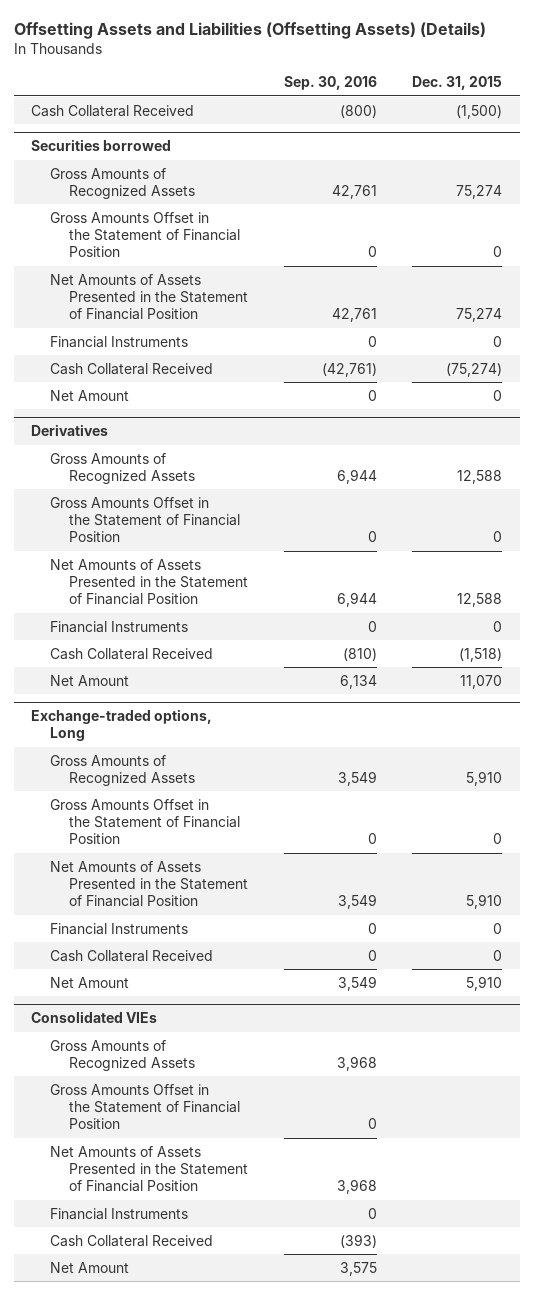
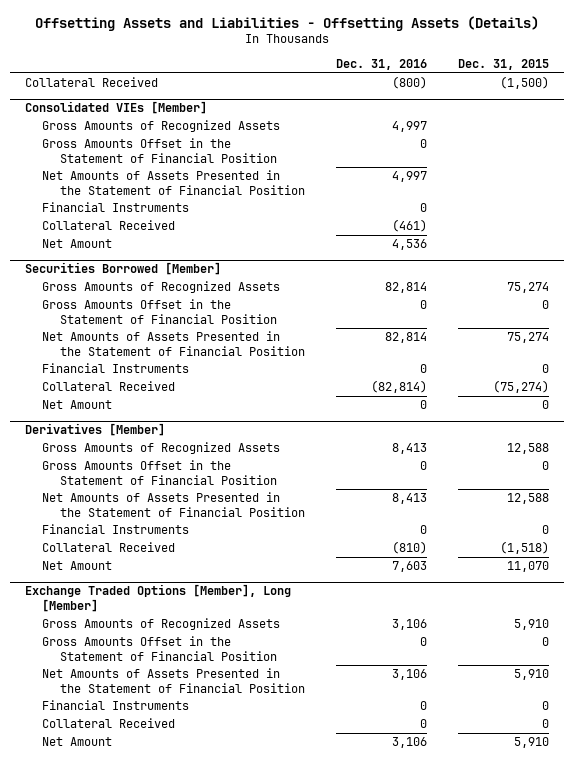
- Offsetting Assets and Liabilities (Offsetting Assets) (Details)
+ Offsetting Assets and Liabilities - Offsetting Assets (Details)
- | Sep. 30, 2016 | Dec. 31, 2015
+ | Dec. 31, 2016 | Dec. 31, 2015
- Cash Collateral Received | (800) | (1,500)
- Securities borrowed
+ Collateral Received | (800) | (1,500)
+ Consolidated VIEs [Member]
+ Gross Amounts of Recognized Assets | 4,997 |
+ Gross Amounts Offset in the Statement of Financial Position | 0 |
+ Net Amounts of Assets Presented in the Statement of Financial Position | 4,997 |
+ Financial Instruments | 0 |
+ Collateral Received | (461) |
+ Net Amount | 4,536 |
+ Securities Borrowed [Member]
- Cash Collateral Received | (42,761) | (75,274)
+ Collateral Received | (82,814) | (75,274)
- Derivatives
+ Derivatives [Member]
- Cash Collateral Received | (810) | (1,518)
+ Collateral Received | (810) | (1,518)
- Exchange-traded options, Long
+ Exchange Traded Options [Member], Long [Member]
- Cash Collateral Received | 0 | 0
+ Collateral Received | 0 | 0
- Consolidated VIEs
- Gross Amounts of Recognized Assets | 3,968 |
- Gross Amounts Offset in the Statement of Financial Position | 0 |
- Net Amounts of Assets Presented in the Statement of Financial Position | 3,968 |
- Financial Instruments | 0 |
- Cash Collateral Received | (393) |
- Net Amount | 3,575 |

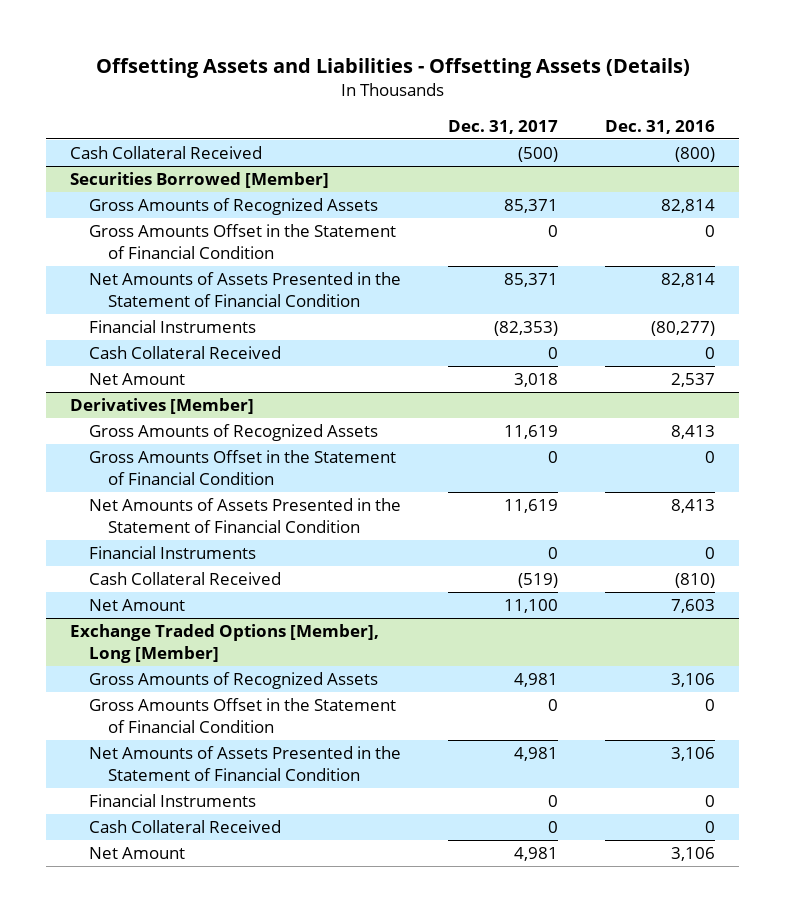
- | Dec. 31, 2016 | Dec. 31, 2015
+ | Dec. 31, 2017 | Dec. 31, 2016
- Collateral Received | (800) | (1,500)
- Consolidated VIEs [Member]
- Gross Amounts of Recognized Assets | 4,997 |
- Gross Amounts Offset in the Statement of Financial Position | 0 |
- Net Amounts of Assets Presented in the Statement of Financial Position | 4,997 |
- Financial Instruments | 0 |
- Collateral Received | (461) |
- Net Amount | 4,536 |
+ Cash Collateral Received | (500) | (800)
@ Securities Borrowed [Member]
- Gross Amounts Offset in the Statement of Financial Position | 0 | 0
- Net Amounts of Assets Presented in the Statement of Financial Position | 82,814 | 75,274
- Financial Instruments | 0 | 0
- Collateral Received | (82,814) | (75,274)
- Net Amount | 0 | 0
+ Gross Amounts Offset in the Statement of Financial Condition | 0 | 0
+ Net Amounts of Assets Presented in the Statement of Financial Condition | 85,371 | 82,814
+ Financial Instruments | (82,353) | (80,277)
+ Cash Collateral Received | 0 | 0
+ Net Amount | 3,018 | 2,537
@ Derivatives [Member]
- Gross Amounts Offset in the Statement of Financial Position | 0 | 0
- Net Amounts of Assets Presented in the Statement of Financial Position | 8,413 | 12,588
+ Gross Amounts Offset in the Statement of Financial Condition | 0 | 0
+ Net Amounts of Assets Presented in the Statement of Financial Condition | 11,619 | 8,413
- Collateral Received | (810) | (1,518)
+ Cash Collateral Received | (519) | (810)
@ Exchange Traded Options [Member], Long [Member]
- Gross Amounts Offset in the Statement of Financial Position | 0 | 0
- Net Amounts of Assets Presented in the Statement of Financial Position | 3,106 | 5,910
+ Gross Amounts Offset in the Statement of Financial Condition | 0 | 0
+ Net Amounts of Assets Presented in the Statement of Financial Condition | 4,981 | 3,106
- Collateral Received | 0 | 0
+ Cash Collateral Received | 0 | 0

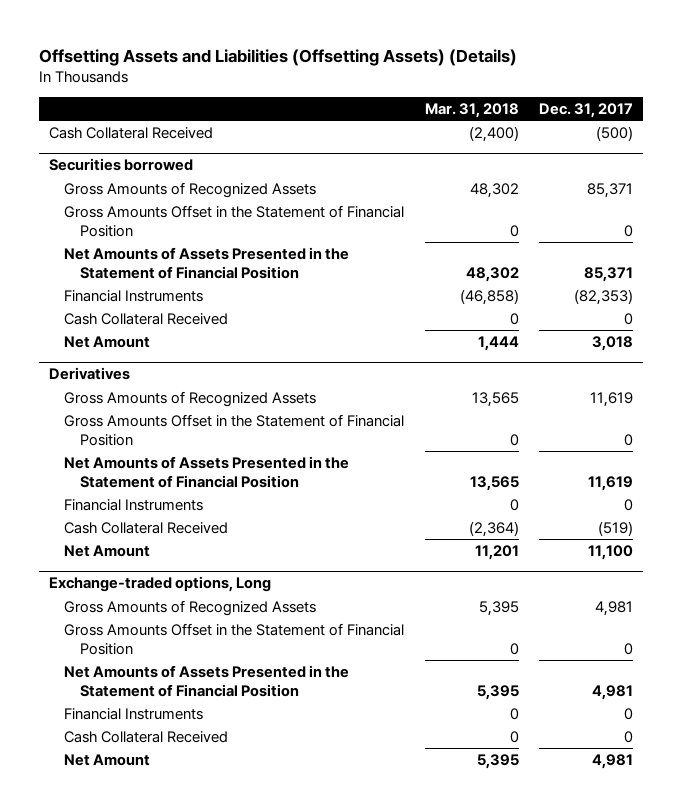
- Offsetting Assets and Liabilities - Offsetting Assets (Details)
+ Offsetting Assets and Liabilities (Offsetting Assets) (Details)
- | Dec. 31, 2017 | Dec. 31, 2016
+ | Mar. 31, 2018 | Dec. 31, 2017
- Securities Borrowed [Member]
+ Securities borrowed
- Gross Amounts Offset in the Statement of Financial Condition | 0 | 0
- Net Amounts of Assets Presented in the Statement of Financial Condition | 85,371 | 82,814
+ Gross Amounts Offset in the Statement of Financial Position | 0 | 0
+ Net Amounts of Assets Presented in the Statement of Financial Position | 48,302 | 85,371
- Derivatives [Member]
+ Derivatives
- Gross Amounts Offset in the Statement of Financial Condition | 0 | 0
- Net Amounts of Assets Presented in the Statement of Financial Condition | 11,619 | 8,413
+ Gross Amounts Offset in the Statement of Financial Position | 0 | 0
+ Net Amounts of Assets Presented in the Statement of Financial Position | 13,565 | 11,619
- Exchange Traded Options [Member], Long [Member]
+ Exchange-traded options, Long
- Gross Amounts Offset in the Statement of Financial Condition | 0 | 0
- Net Amounts of Assets Presented in the Statement of Financial Condition | 4,981 | 3,106
+ Gross Amounts Offset in the Statement of Financial Position | 0 | 0
+ Net Amounts of Assets Presented in the Statement of Financial Position | 5,395 | 4,981

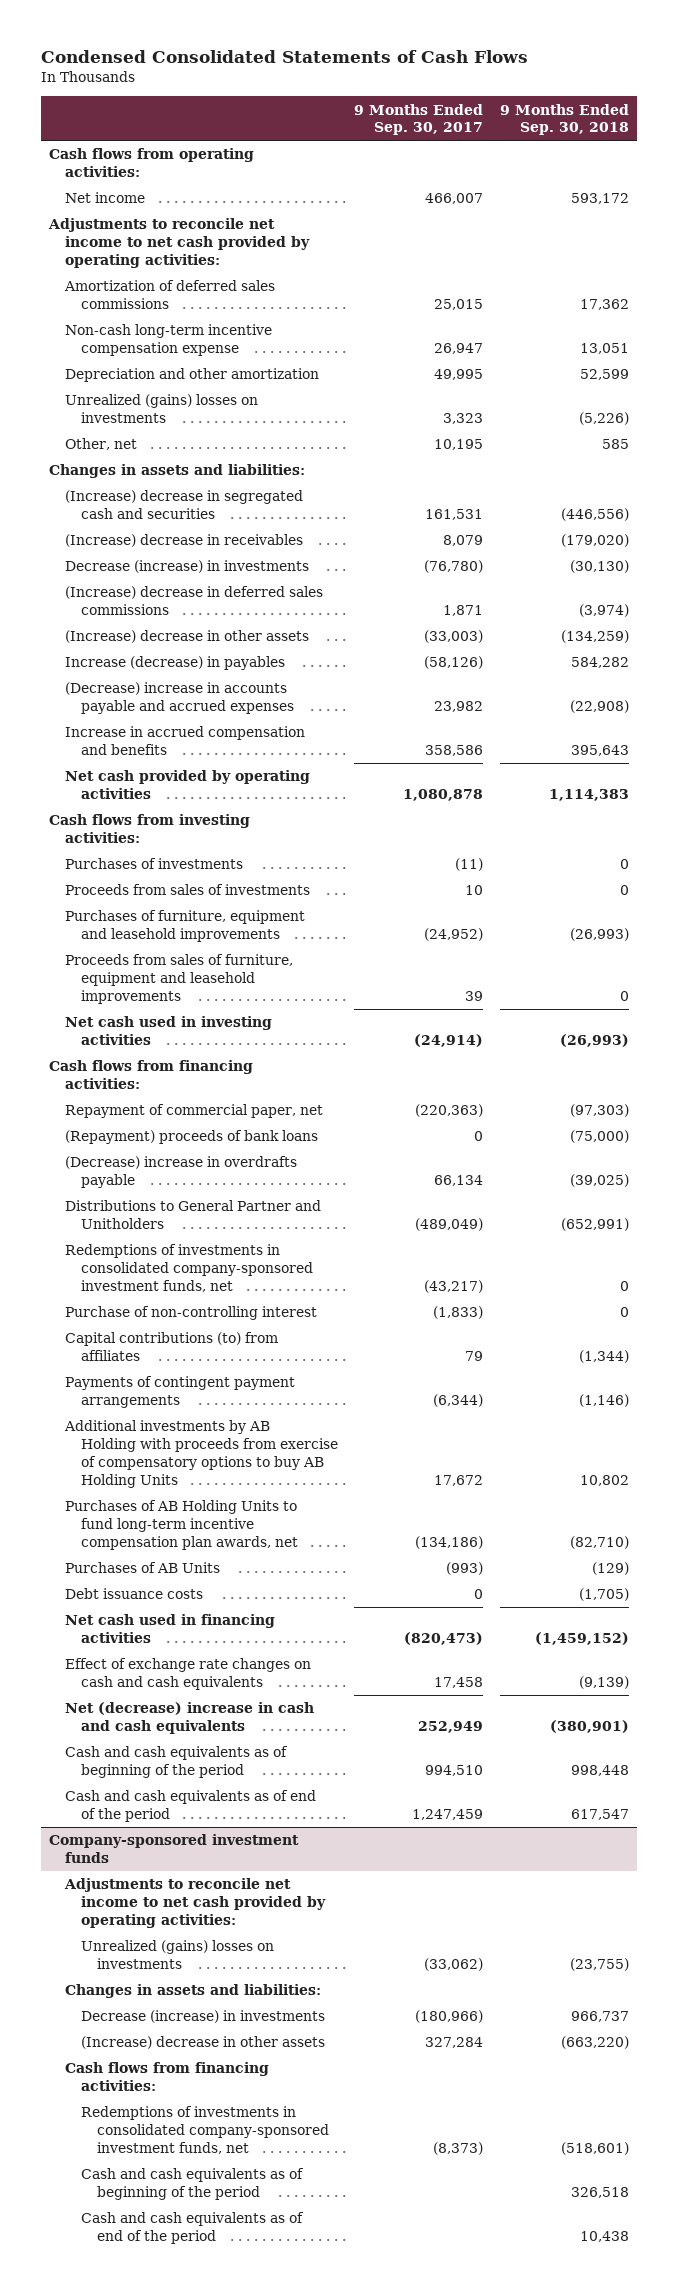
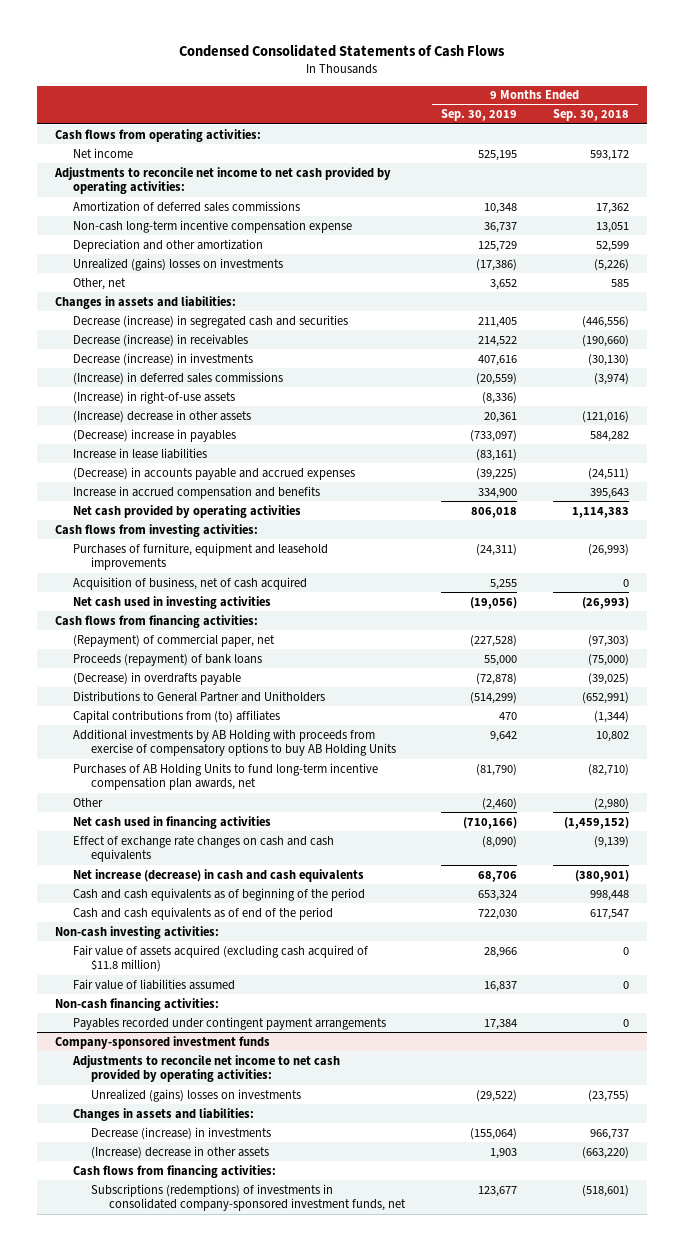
- | 9 Months Ended Sep. 30, 2017 | 9 Months Ended Sep. 30, 2018
+ | 9 Months Ended Sep. 30, 2019 | 9 Months Ended Sep. 30, 2018
- (Increase) decrease in segregated cash and securities | 161,531 | (446,556)
- (Increase) decrease in receivables | 8,079 | (179,020)
+ Decrease (increase) in segregated cash and securities | 211,405 | (446,556)
+ Decrease (increase) in receivables | 214,522 | (190,660)
- (Increase) decrease in deferred sales commissions | 1,871 | (3,974)
- (Increase) decrease in other assets | (33,003) | (134,259)
- Increase (decrease) in payables | (58,126) | 584,282
- (Decrease) increase in accounts payable and accrued expenses | 23,982 | (22,908)
+ (Increase) in deferred sales commissions | (20,559) | (3,974)
+ (Increase) in right-of-use assets | (8,336) |
+ (Increase) decrease in other assets | 20,361 | (121,016)
+ (Decrease) increase in payables | (733,097) | 584,282
+ Increase in lease liabilities | (83,161) |
+ (Decrease) in accounts payable and accrued expenses | (39,225) | (24,511)
- Purchases of investments | (11) | 0
- Proceeds from sales of investments | 10 | 0
- Proceeds from sales of furniture, equipment and leasehold improvements | 39 | 0
+ Acquisition of business, net of cash acquired | 5,255 | 0
- Repayment of commercial paper, net | (220,363) | (97,303)
- (Repayment) proceeds of bank loans | 0 | (75,000)
- (Decrease) increase in overdrafts payable | 66,134 | (39,025)
+ (Repayment) of commercial paper, net | (227,528) | (97,303)
+ Proceeds (repayment) of bank loans | 55,000 | (75,000)
+ (Decrease) in overdrafts payable | (72,878) | (39,025)
- Redemptions of investments in consolidated company-sponsored investment funds, net | (43,217) | 0
- Purchase of non-controlling interest | (1,833) | 0
- Capital contributions (to) from affiliates | 79 | (1,344)
- Payments of contingent payment arrangements | (6,344) | (1,146)
+ Capital contributions from (to) affiliates | 470 | (1,344)
- Purchases of AB Units | (993) | (129)
- Debt issuance costs | 0 | (1,705)
+ Other | (2,460) | (2,980)
- Net (decrease) increase in cash and cash equivalents | 252,949 | (380,901)
+ Net increase (decrease) in cash and cash equivalents | 68,706 | (380,901)
+ Non-cash investing activities:
+ Fair value of assets acquired (excluding cash acquired of $11.8 million) | 28,966 | 0
+ Fair value of liabilities assumed | 16,837 | 0
+ Non-cash financing activities:
+ Payables recorded under contingent payment arrangements | 17,384 | 0
@ Company-sponsored investment funds
- Redemptions of investments in consolidated company-sponsored investment funds, net | (8,373) | (518,601)
- Cash and cash equivalents as of beginning of the period | | 326,518
- Cash and cash equivalents as of end of the period | | 10,438
+ Subscriptions (redemptions) of investments in consolidated company-sponsored investment funds, net | 123,677 | (518,601)

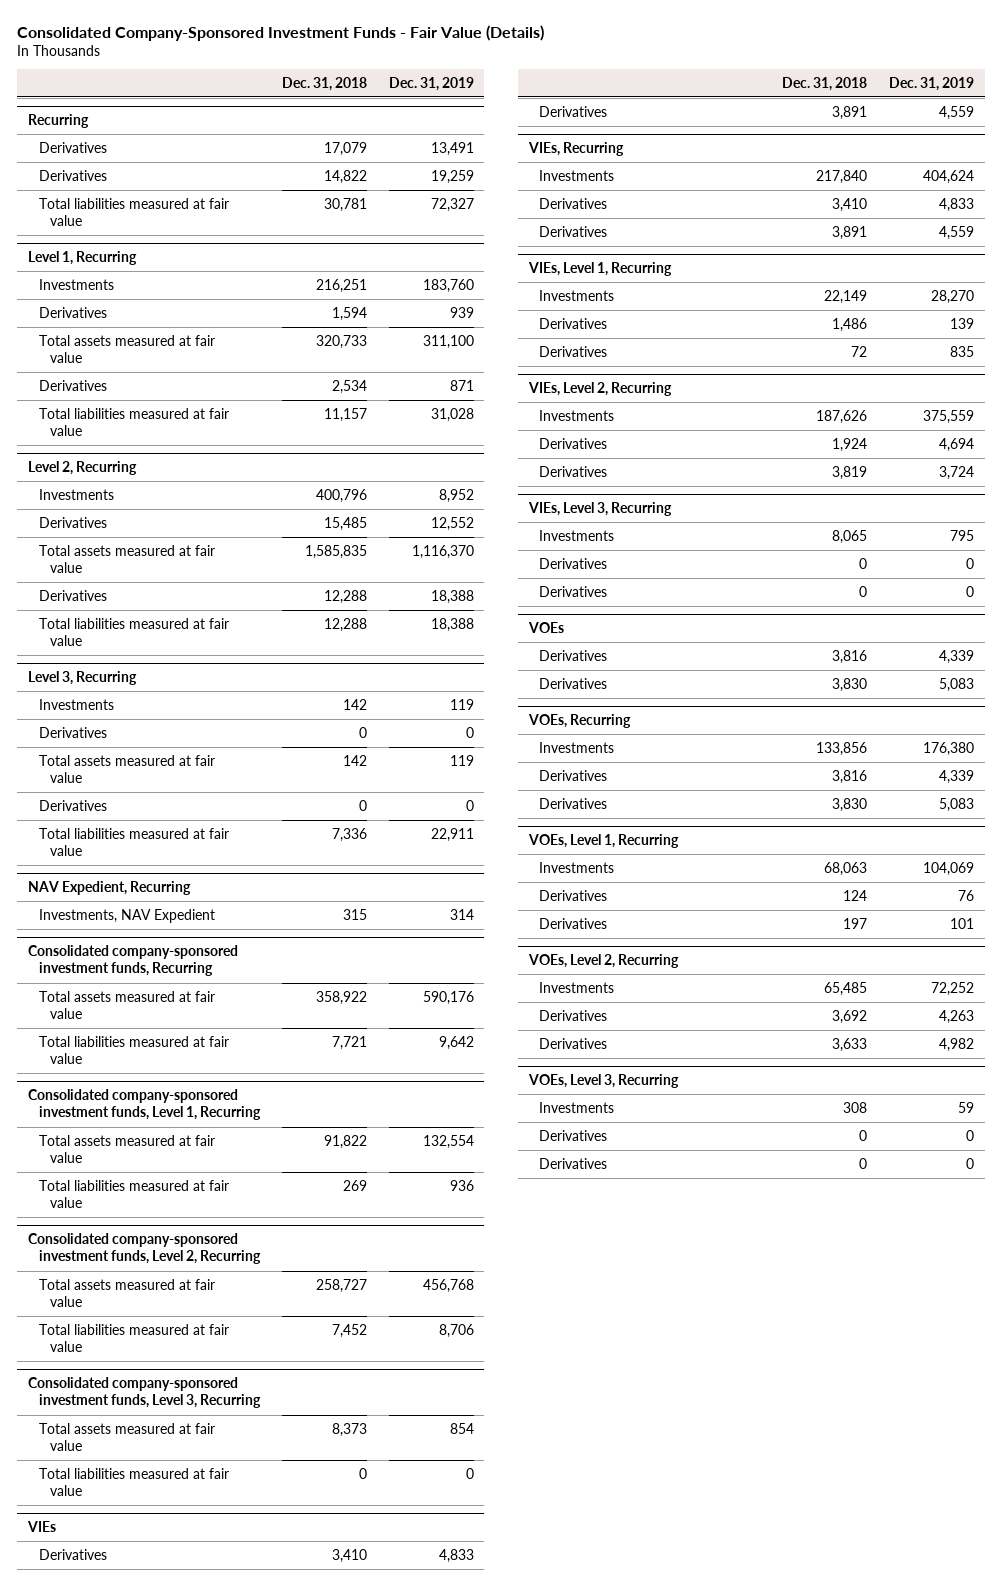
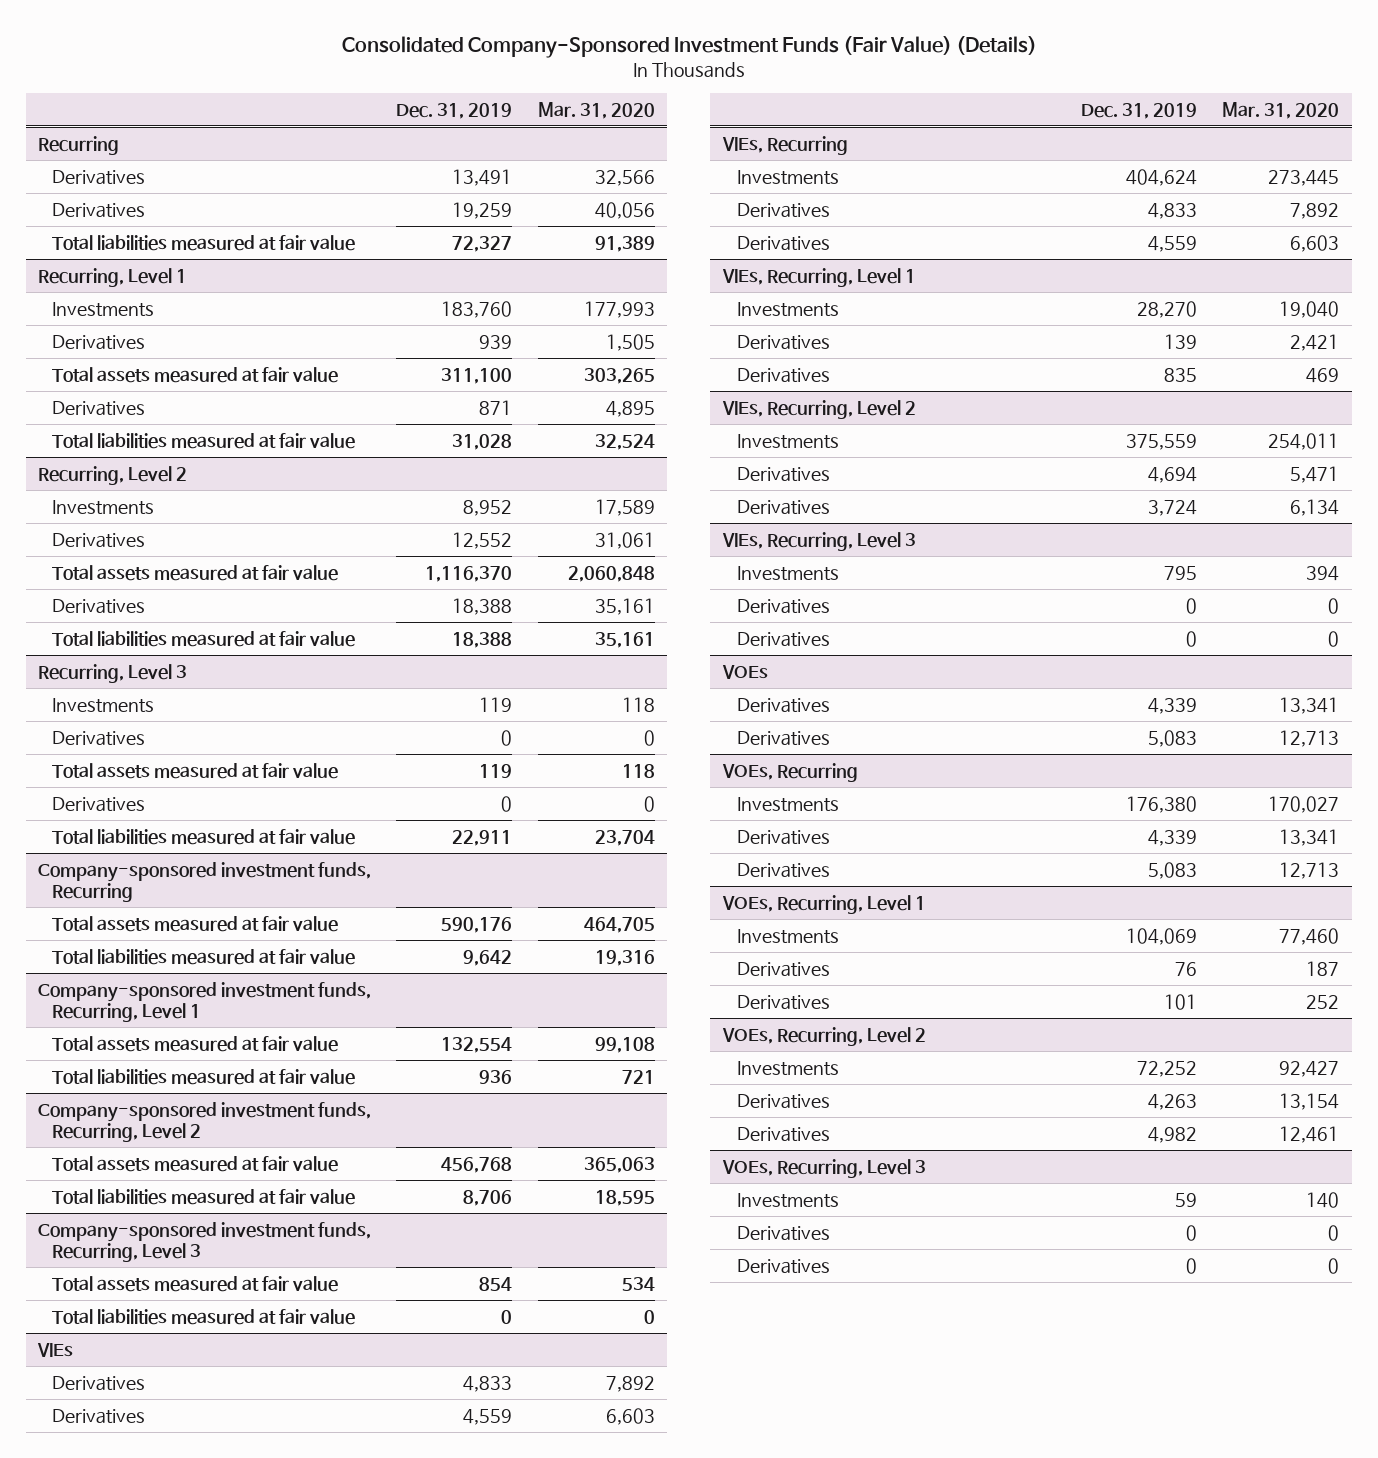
- Consolidated Company-Sponsored Investment Funds - Fair Value (Details)
+ Consolidated Company-Sponsored Investment Funds (Fair Value) (Details)
- | Dec. 31, 2018 | Dec. 31, 2019
+ | Dec. 31, 2019 | Mar. 31, 2020
- Level 1, Recurring
+ Recurring, Level 1
- Level 2, Recurring
+ Recurring, Level 2
- Level 3, Recurring
+ Recurring, Level 3
- NAV Expedient, Recurring
- Investments, NAV Expedient | 315 | 314
- Consolidated company-sponsored investment funds, Recurring
+ Company-sponsored investment funds, Recurring
- Consolidated company-sponsored investment funds, Level 1, Recurring
+ Company-sponsored investment funds, Recurring, Level 1
- Consolidated company-sponsored investment funds, Level 2, Recurring
+ Company-sponsored investment funds, Recurring, Level 2
- Consolidated company-sponsored investment funds, Level 3, Recurring
+ Company-sponsored investment funds, Recurring, Level 3
- VIEs, Level 1, Recurring
+ VIEs, Recurring, Level 1
- VIEs, Level 2, Recurring
+ VIEs, Recurring, Level 2
- VIEs, Level 3, Recurring
+ VIEs, Recurring, Level 3
- VOEs, Level 1, Recurring
+ VOEs, Recurring, Level 1
- VOEs, Level 2, Recurring
+ VOEs, Recurring, Level 2
- VOEs, Level 3, Recurring
+ VOEs, Recurring, Level 3

